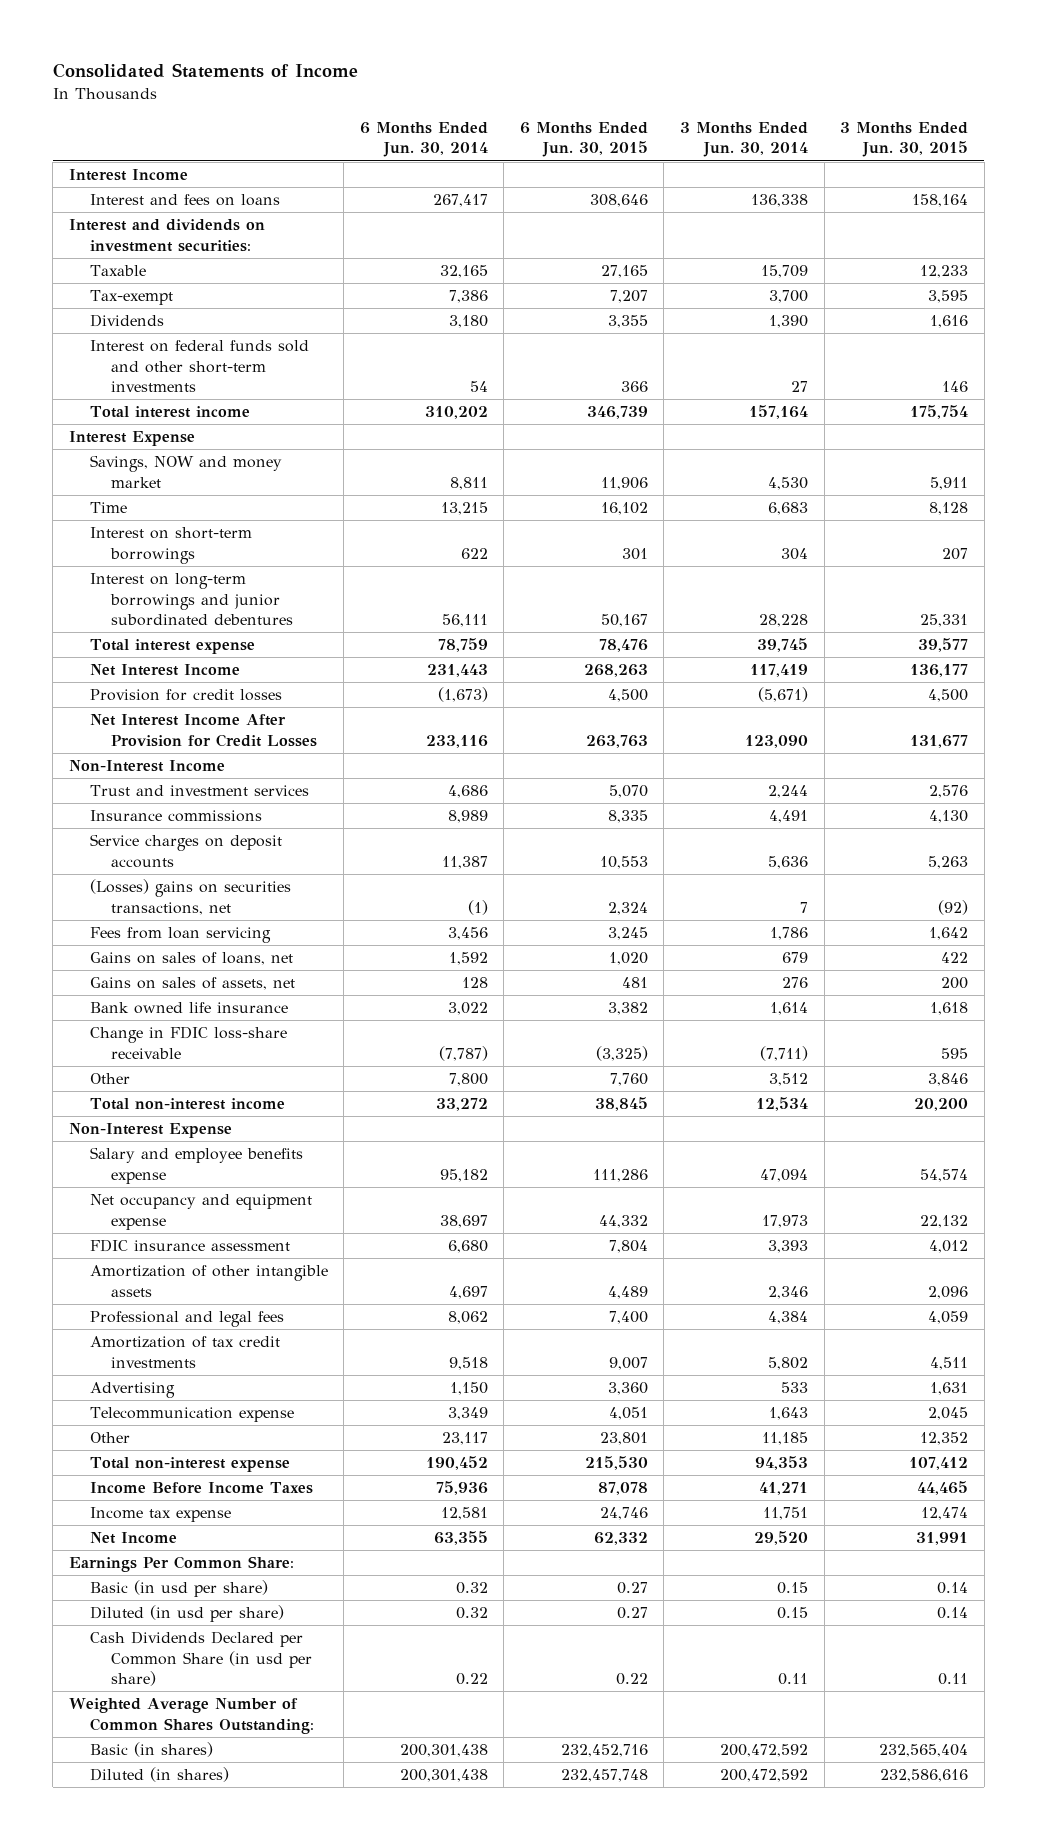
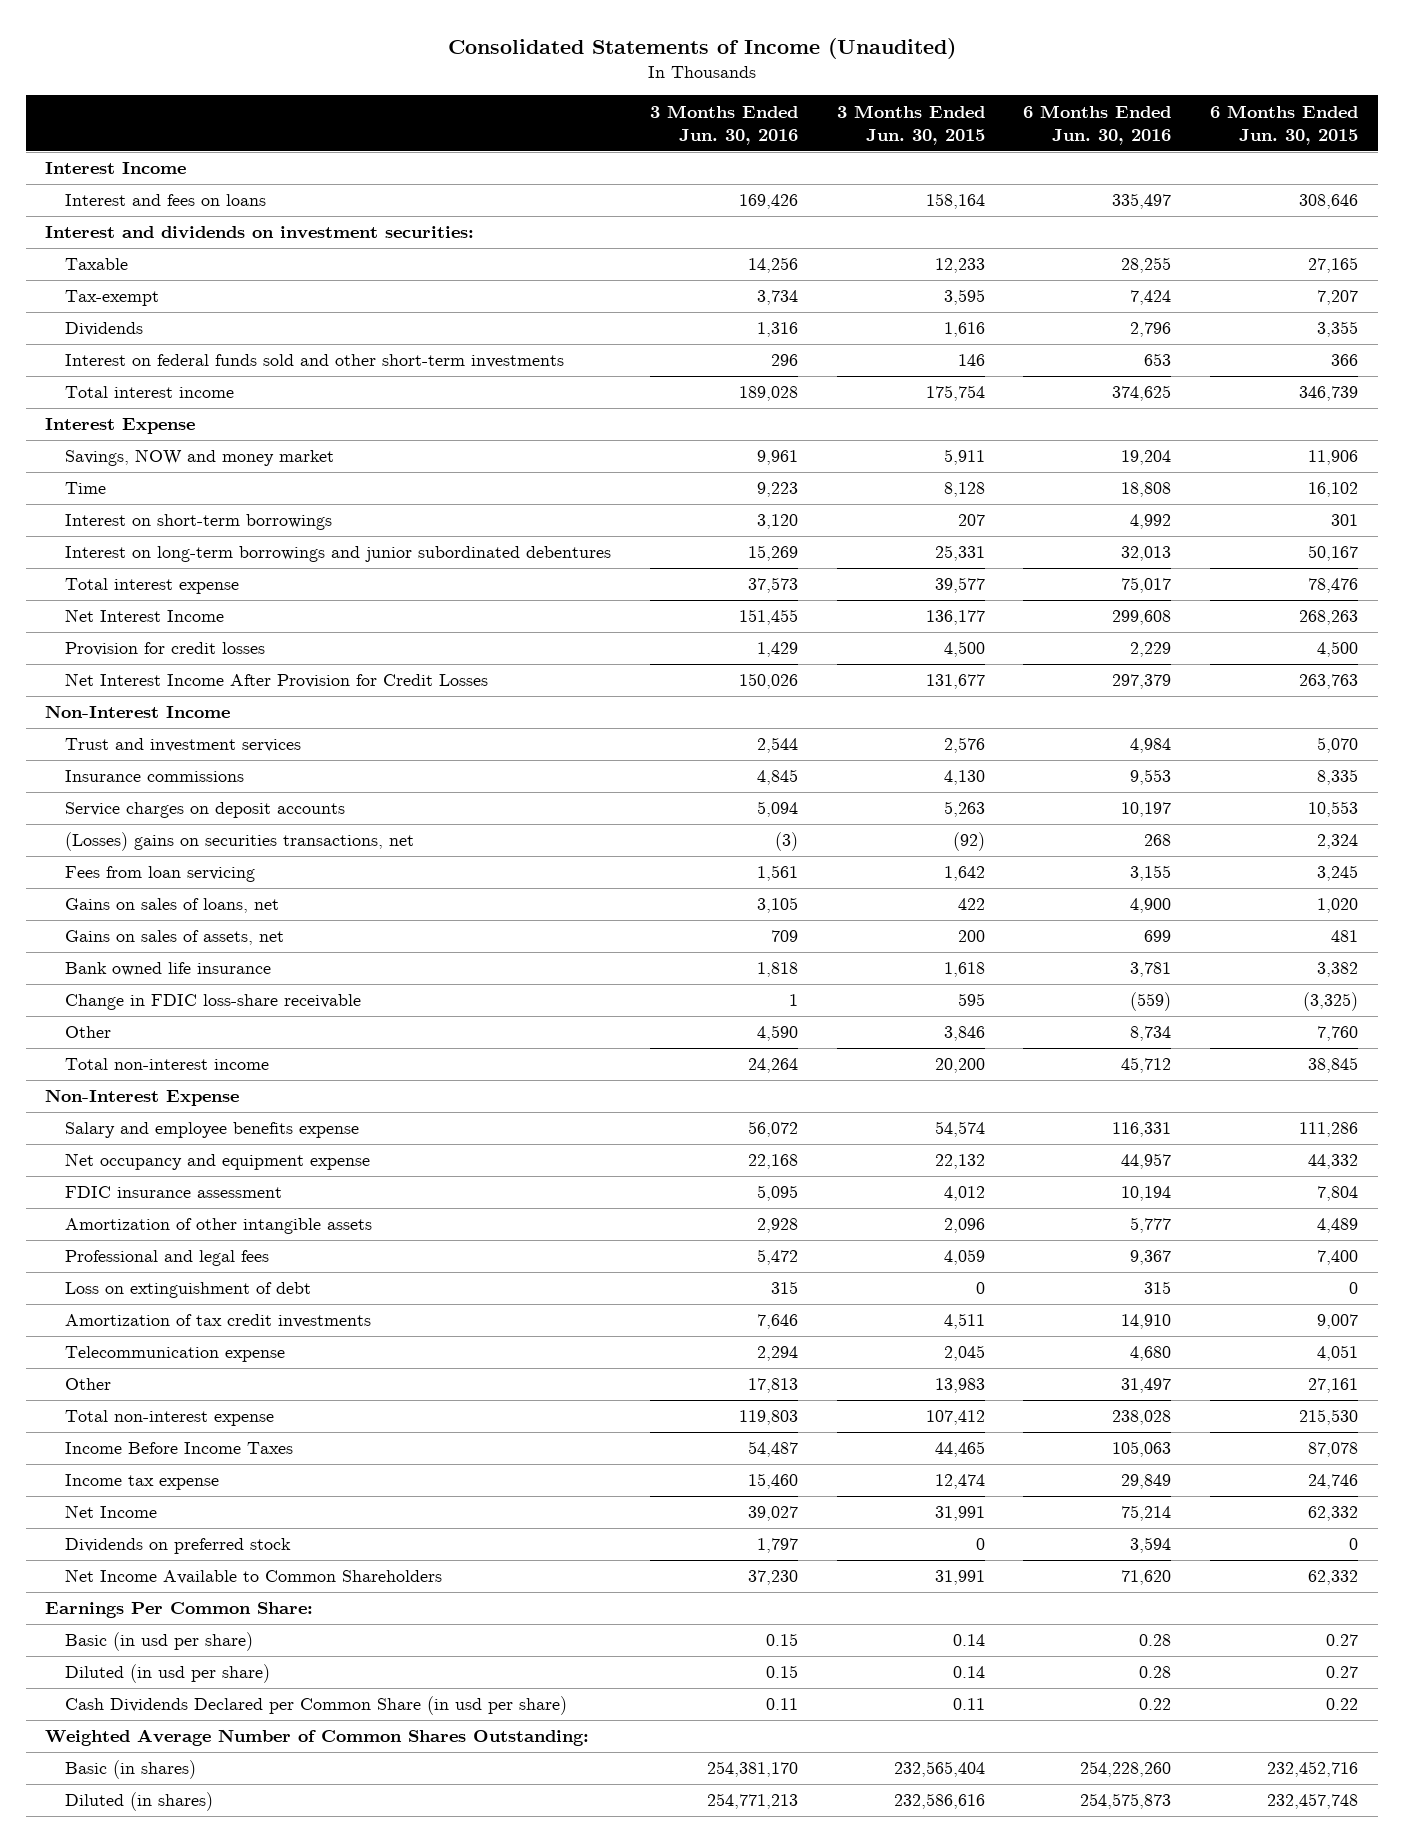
- Consolidated Statements of Income
+ Consolidated Statements of Income (Unaudited)
- | 6 Months Ended Jun. 30, 2014 | 6 Months Ended Jun. 30, 2015 | 3 Months Ended Jun. 30, 2014 | 3 Months Ended Jun. 30, 2015
+ | 3 Months Ended Jun. 30, 2016 | 3 Months Ended Jun. 30, 2015 | 6 Months Ended Jun. 30, 2016 | 6 Months Ended Jun. 30, 2015
+ Loss on extinguishment of debt | 315 | 0 | 315 | 0
- Advertising | 1,150 | 3,360 | 533 | 1,631
- Other | 23,117 | 23,801 | 11,185 | 12,352
+ Other | 17,813 | 13,983 | 31,497 | 27,161
+ Dividends on preferred stock | 1,797 | 0 | 3,594 | 0
+ Net Income Available to Common Shareholders | 37,230 | 31,991 | 71,620 | 62,332

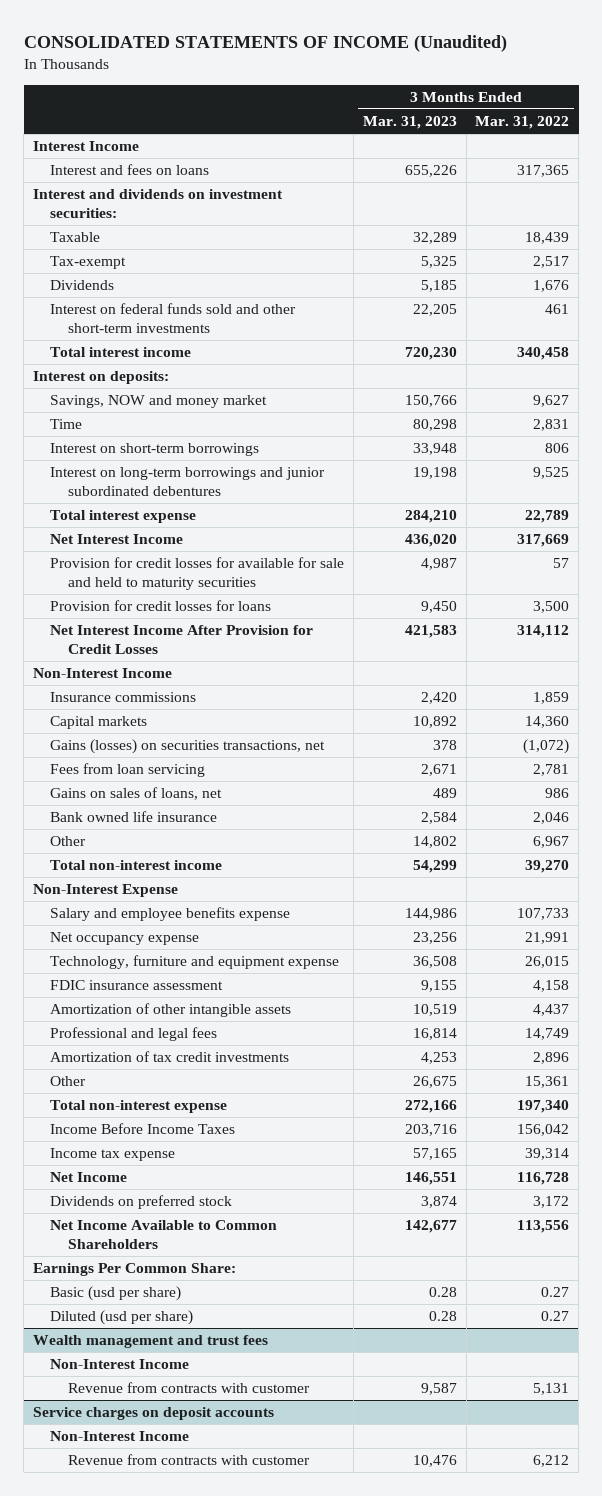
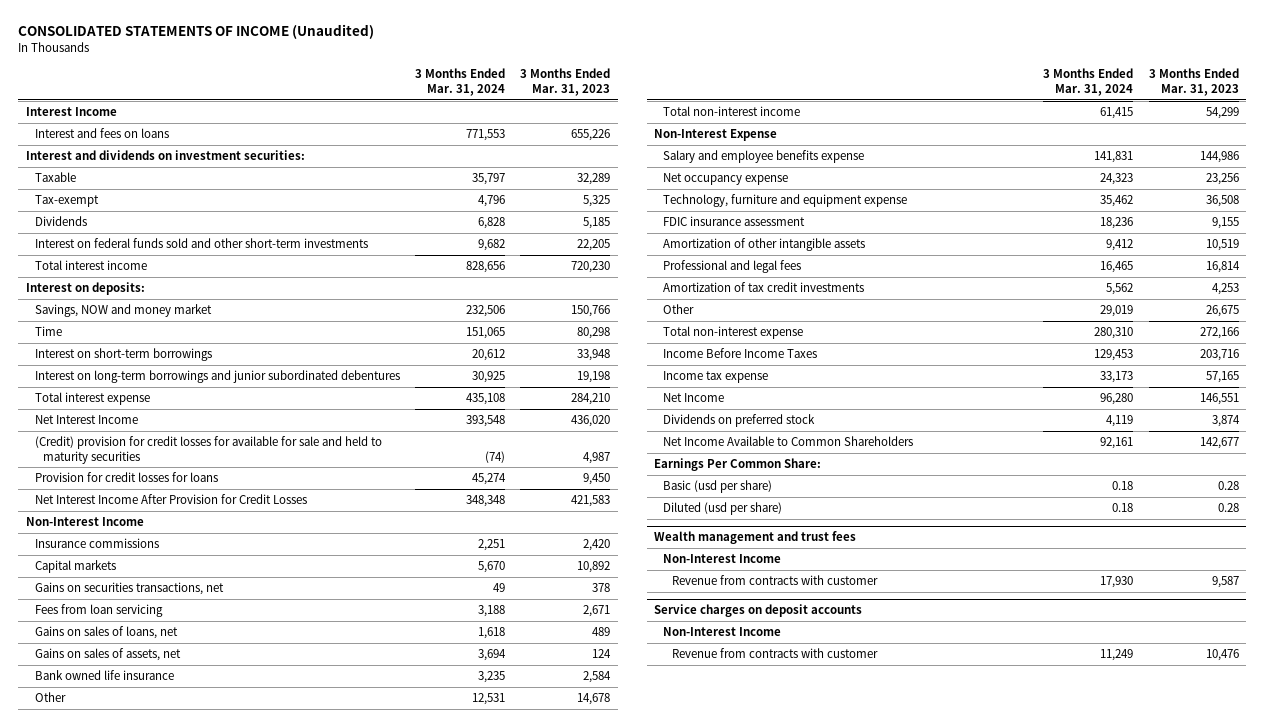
- | 3 Months Ended Mar. 31, 2023 | 3 Months Ended Mar. 31, 2022
+ | 3 Months Ended Mar. 31, 2024 | 3 Months Ended Mar. 31, 2023
- Provision for credit losses for available for sale and held to maturity securities | 4,987 | 57
+ (Credit) provision for credit losses for available for sale and held to maturity securities | (74) | 4,987
- Gains (losses) on securities transactions, net | 378 | (1,072)
+ Gains on securities transactions, net | 49 | 378
+ Gains on sales of assets, net | 3,694 | 124
- Other | 14,802 | 6,967
+ Other | 12,531 | 14,678

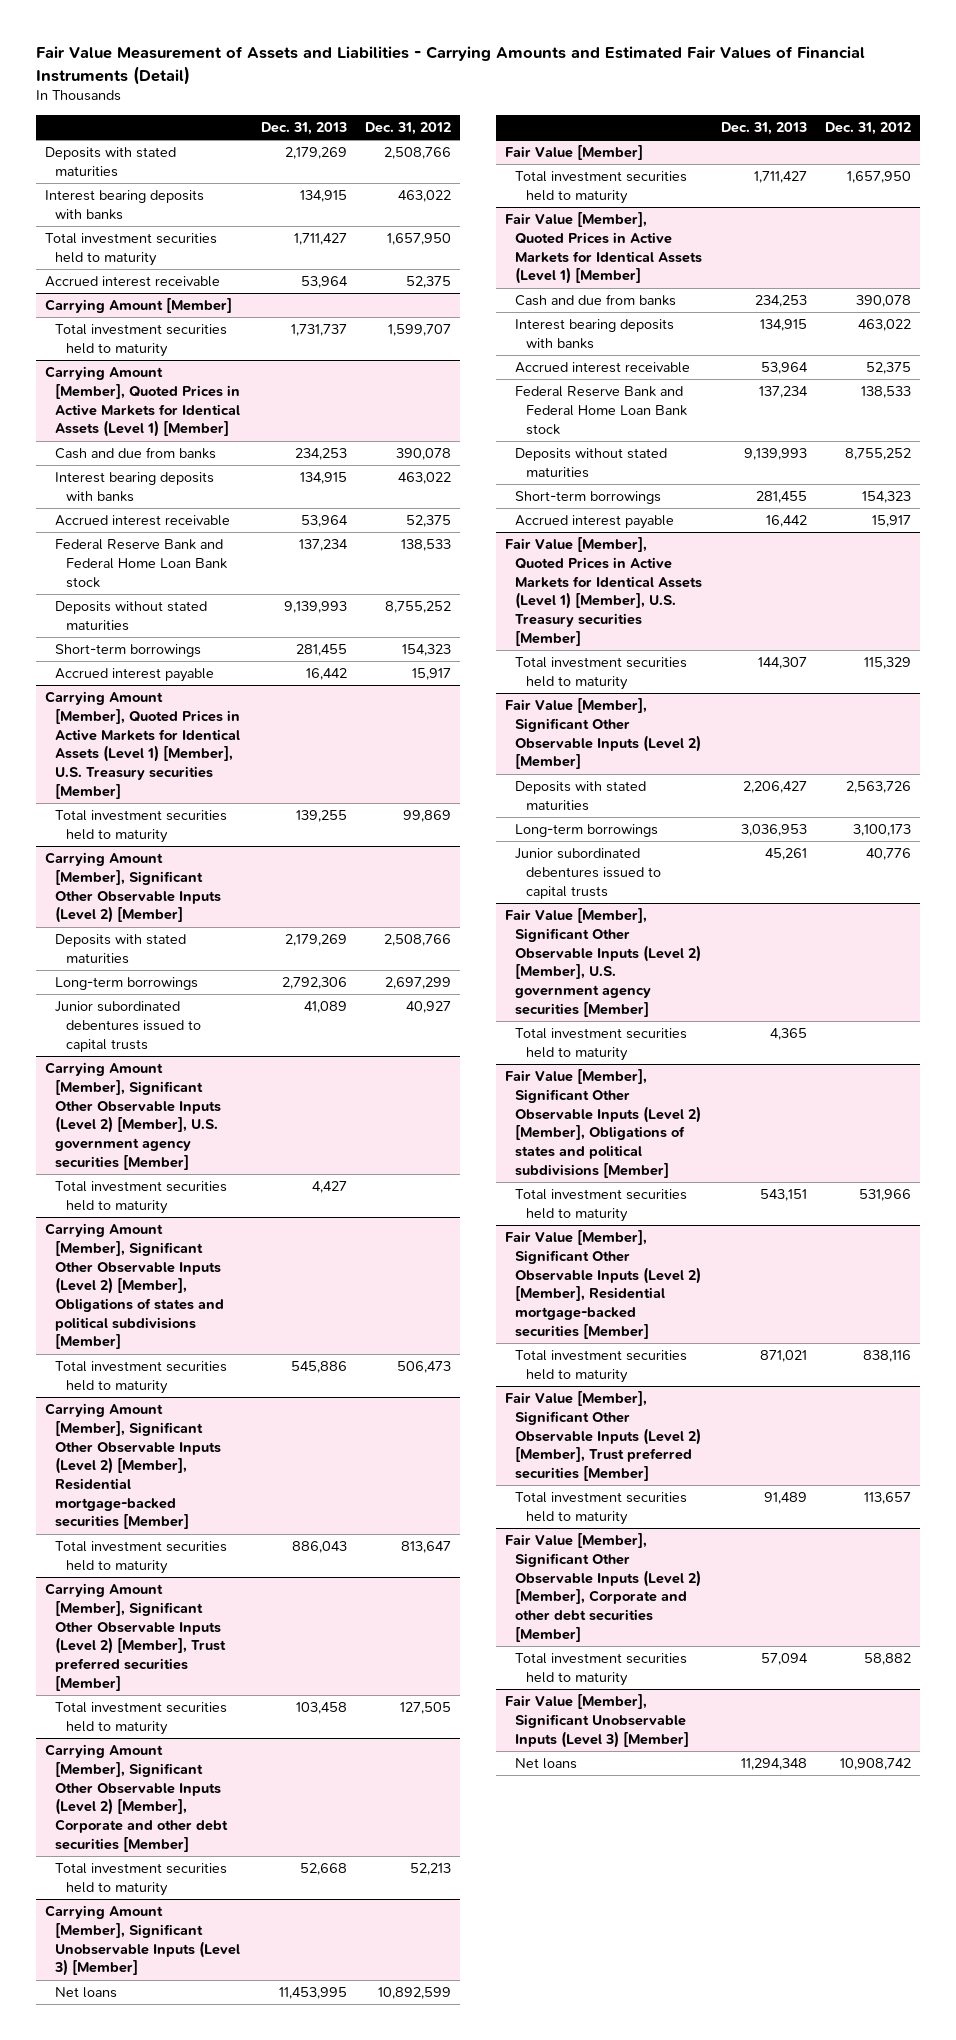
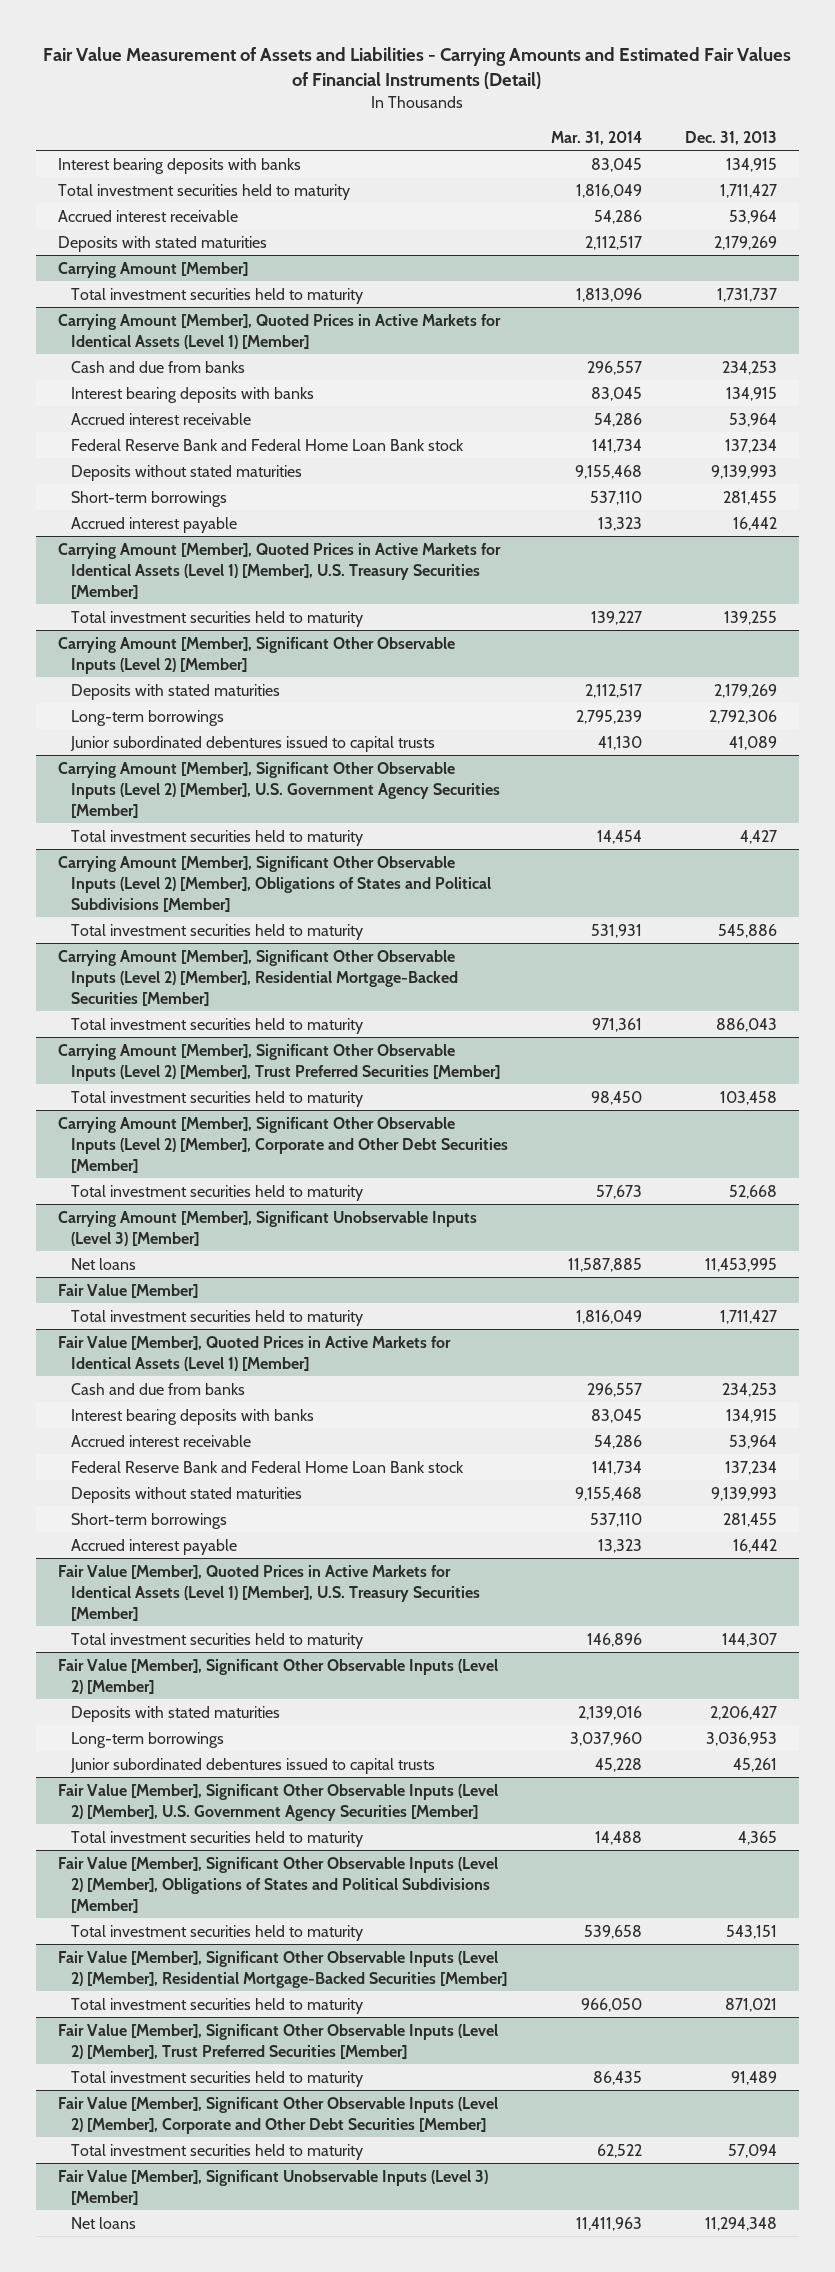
- | Dec. 31, 2013 | Dec. 31, 2012
+ | Mar. 31, 2014 | Dec. 31, 2013
moved down: Deposits with stated maturities | 2,112,517 | 2,179,269
- Carrying Amount [Member], Quoted Prices in Active Markets for Identical Assets (Level 1) [Member], U.S. Treasury securities [Member]
+ Carrying Amount [Member], Quoted Prices in Active Markets for Identical Assets (Level 1) [Member], U.S. Treasury Securities [Member]
- Carrying Amount [Member], Significant Other Observable Inputs (Level 2) [Member], U.S. government agency securities [Member]
+ Carrying Amount [Member], Significant Other Observable Inputs (Level 2) [Member], U.S. Government Agency Securities [Member]
- Carrying Amount [Member], Significant Other Observable Inputs (Level 2) [Member], Obligations of states and political subdivisions [Member]
+ Carrying Amount [Member], Significant Other Observable Inputs (Level 2) [Member], Obligations of States and Political Subdivisions [Member]
- Carrying Amount [Member], Significant Other Observable Inputs (Level 2) [Member], Residential mortgage-backed securities [Member]
+ Carrying Amount [Member], Significant Other Observable Inputs (Level 2) [Member], Residential Mortgage-Backed Securities [Member]
- Carrying Amount [Member], Significant Other Observable Inputs (Level 2) [Member], Trust preferred securities [Member]
+ Carrying Amount [Member], Significant Other Observable Inputs (Level 2) [Member], Trust Preferred Securities [Member]
- Carrying Amount [Member], Significant Other Observable Inputs (Level 2) [Member], Corporate and other debt securities [Member]
+ Carrying Amount [Member], Significant Other Observable Inputs (Level 2) [Member], Corporate and Other Debt Securities [Member]
- Fair Value [Member], Quoted Prices in Active Markets for Identical Assets (Level 1) [Member], U.S. Treasury securities [Member]
+ Fair Value [Member], Quoted Prices in Active Markets for Identical Assets (Level 1) [Member], U.S. Treasury Securities [Member]
- Fair Value [Member], Significant Other Observable Inputs (Level 2) [Member], U.S. government agency securities [Member]
+ Fair Value [Member], Significant Other Observable Inputs (Level 2) [Member], U.S. Government Agency Securities [Member]
- Fair Value [Member], Significant Other Observable Inputs (Level 2) [Member], Obligations of states and political subdivisions [Member]
+ Fair Value [Member], Significant Other Observable Inputs (Level 2) [Member], Obligations of States and Political Subdivisions [Member]
- Fair Value [Member], Significant Other Observable Inputs (Level 2) [Member], Residential mortgage-backed securities [Member]
+ Fair Value [Member], Significant Other Observable Inputs (Level 2) [Member], Residential Mortgage-Backed Securities [Member]
- Fair Value [Member], Significant Other Observable Inputs (Level 2) [Member], Trust preferred securities [Member]
+ Fair Value [Member], Significant Other Observable Inputs (Level 2) [Member], Trust Preferred Securities [Member]
- Fair Value [Member], Significant Other Observable Inputs (Level 2) [Member], Corporate and other debt securities [Member]
+ Fair Value [Member], Significant Other Observable Inputs (Level 2) [Member], Corporate and Other Debt Securities [Member]

